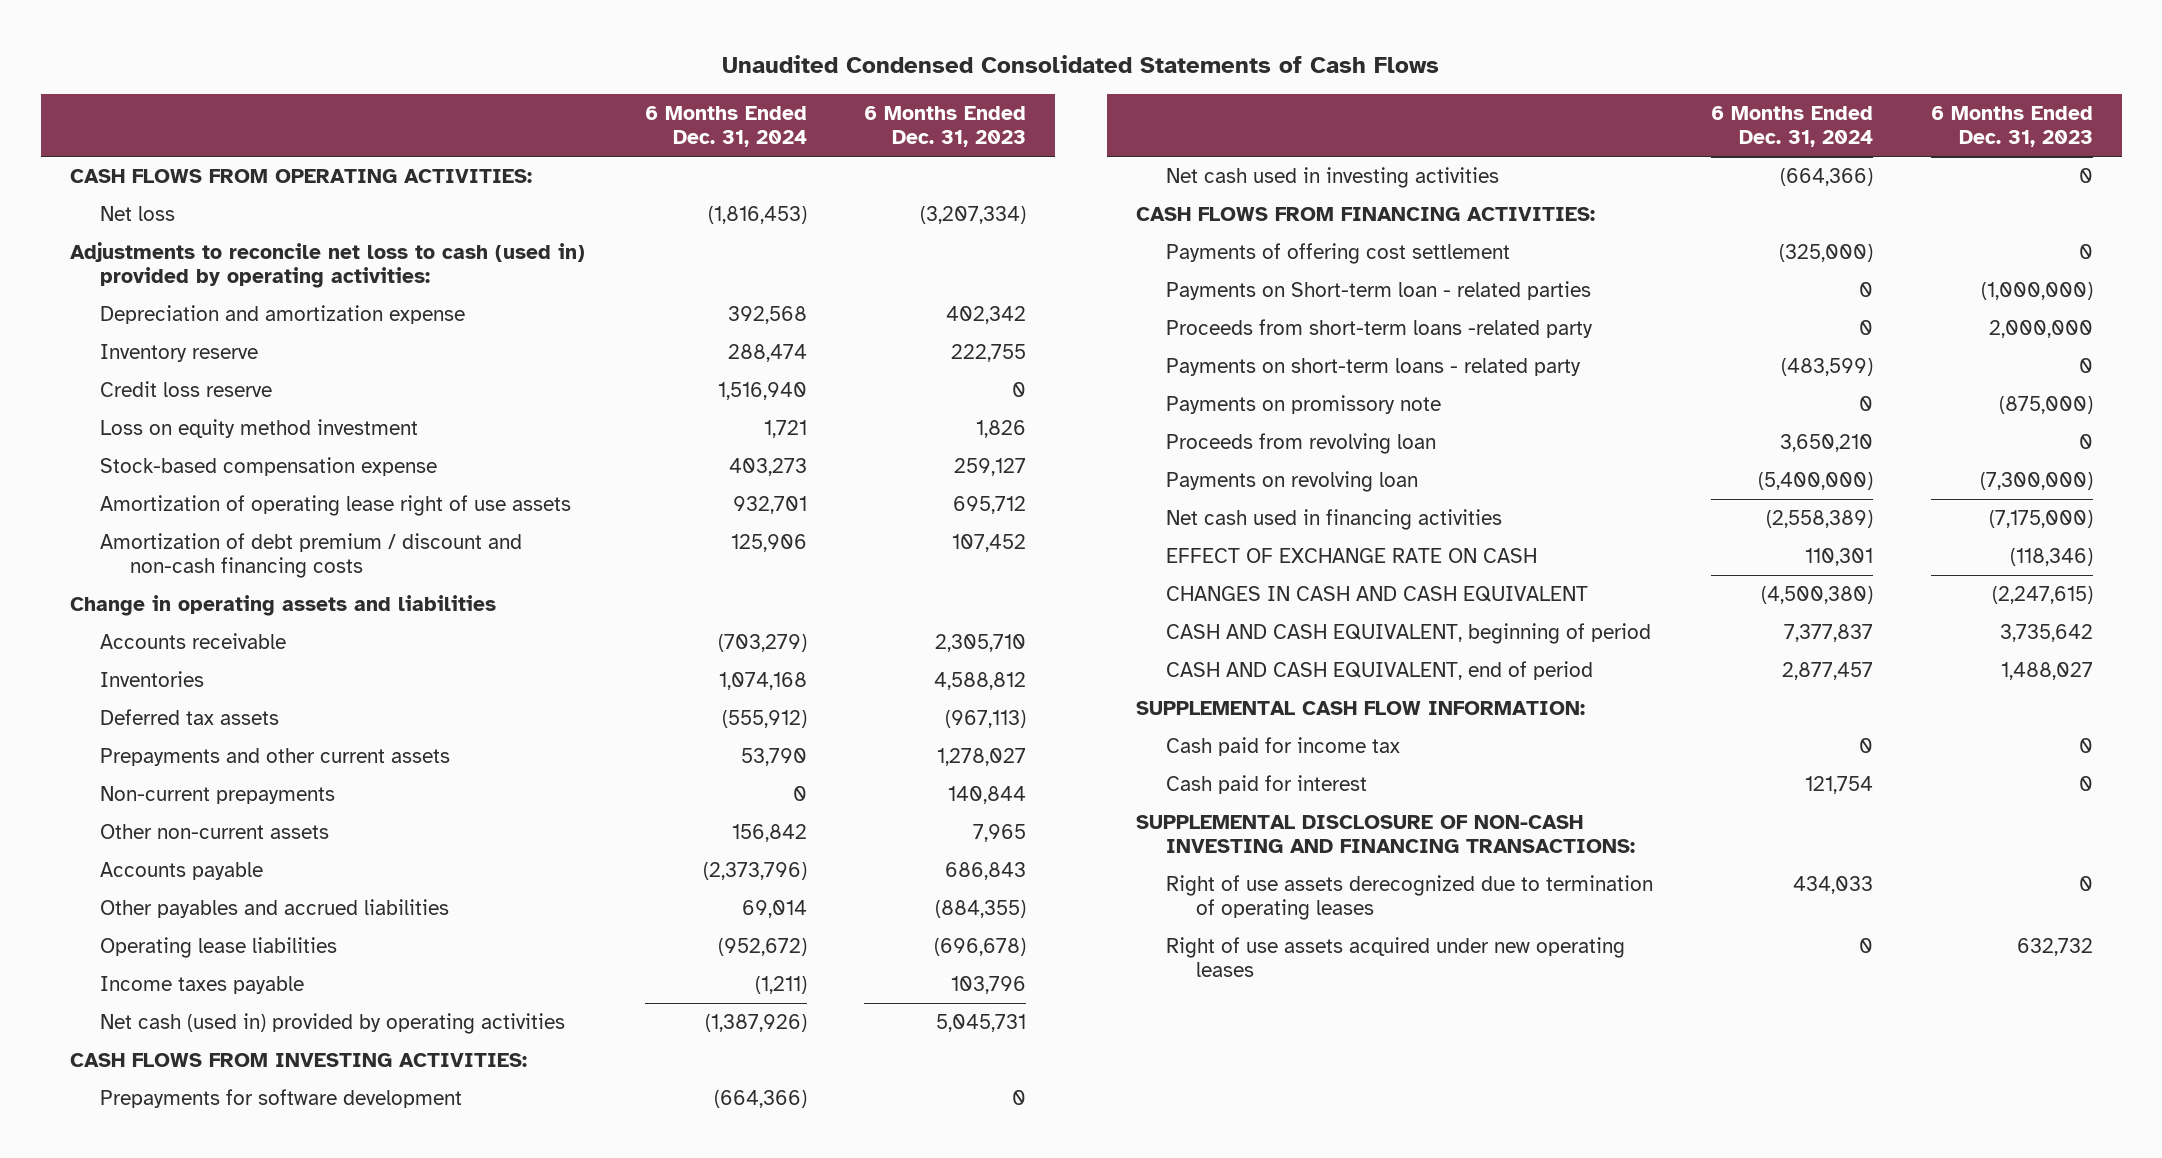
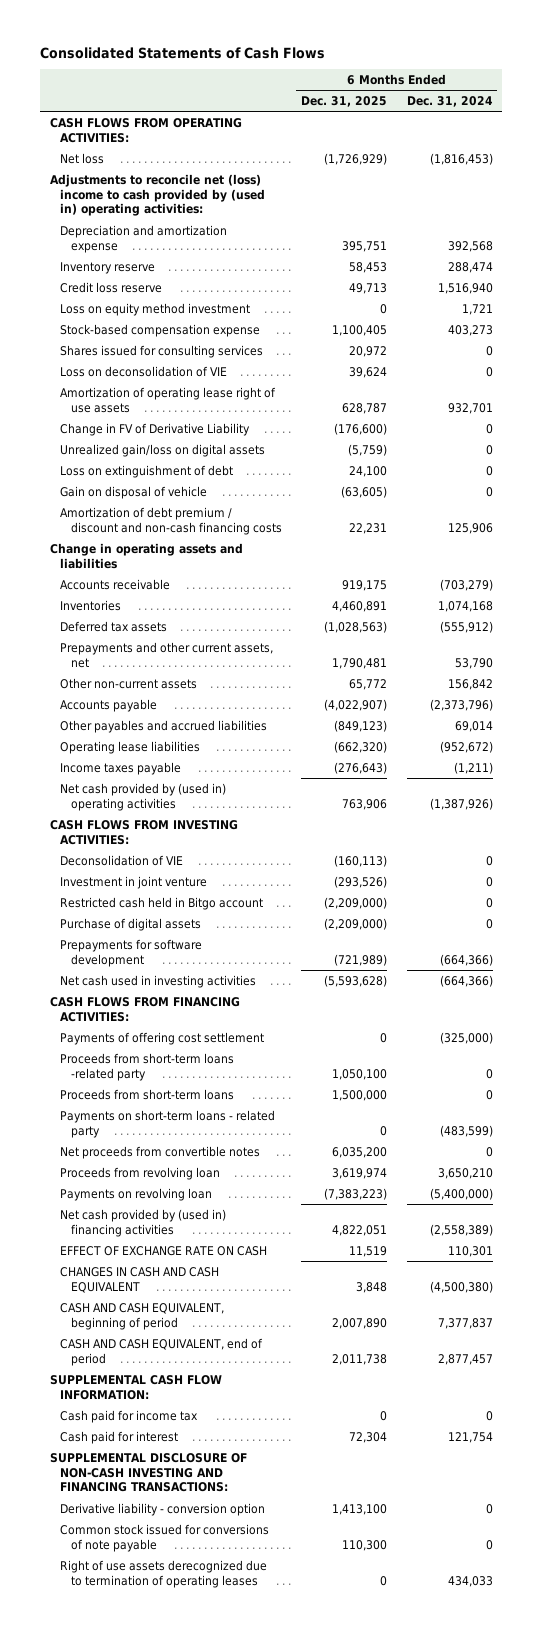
- Unaudited Condensed Consolidated Statements of Cash Flows
+ Consolidated Statements of Cash Flows
- | 6 Months Ended Dec. 31, 2024 | 6 Months Ended Dec. 31, 2023
+ | 6 Months Ended Dec. 31, 2025 | 6 Months Ended Dec. 31, 2024
- Adjustments to reconcile net loss to cash (used in) provided by operating activities:
+ Adjustments to reconcile net (loss) income to cash provided by (used in) operating activities:
+ Shares issued for consulting services | 20,972 | 0
+ Loss on deconsolidation of VIE | 39,624 | 0
+ Change in FV of Derivative Liability | (176,600) | 0
+ Unrealized gain/loss on digital assets | (5,759) | 0
+ Loss on extinguishment of debt | 24,100 | 0
+ Gain on disposal of vehicle | (63,605) | 0
- Prepayments and other current assets | 53,790 | 1,278,027
- Non-current prepayments | 0 | 140,844
+ Prepayments and other current assets, net | 1,790,481 | 53,790
- Net cash (used in) provided by operating activities | (1,387,926) | 5,045,731
+ Net cash provided by (used in) operating activities | 763,906 | (1,387,926)
+ Deconsolidation of VIE | (160,113) | 0
+ Investment in joint venture | (293,526) | 0
+ Restricted cash held in Bitgo account | (2,209,000) | 0
+ Purchase of digital assets | (2,209,000) | 0
- Payments on Short-term loan - related parties | 0 | (1,000,000)
+ Proceeds from short-term loans | 1,500,000 | 0
- Payments on promissory note | 0 | (875,000)
+ Net proceeds from convertible notes | 6,035,200 | 0
- Net cash used in financing activities | (2,558,389) | (7,175,000)
+ Net cash provided by (used in) financing activities | 4,822,051 | (2,558,389)
+ Derivative liability - conversion option | 1,413,100 | 0
+ Common stock issued for conversions of note payable | 110,300 | 0
- Right of use assets acquired under new operating leases | 0 | 632,732

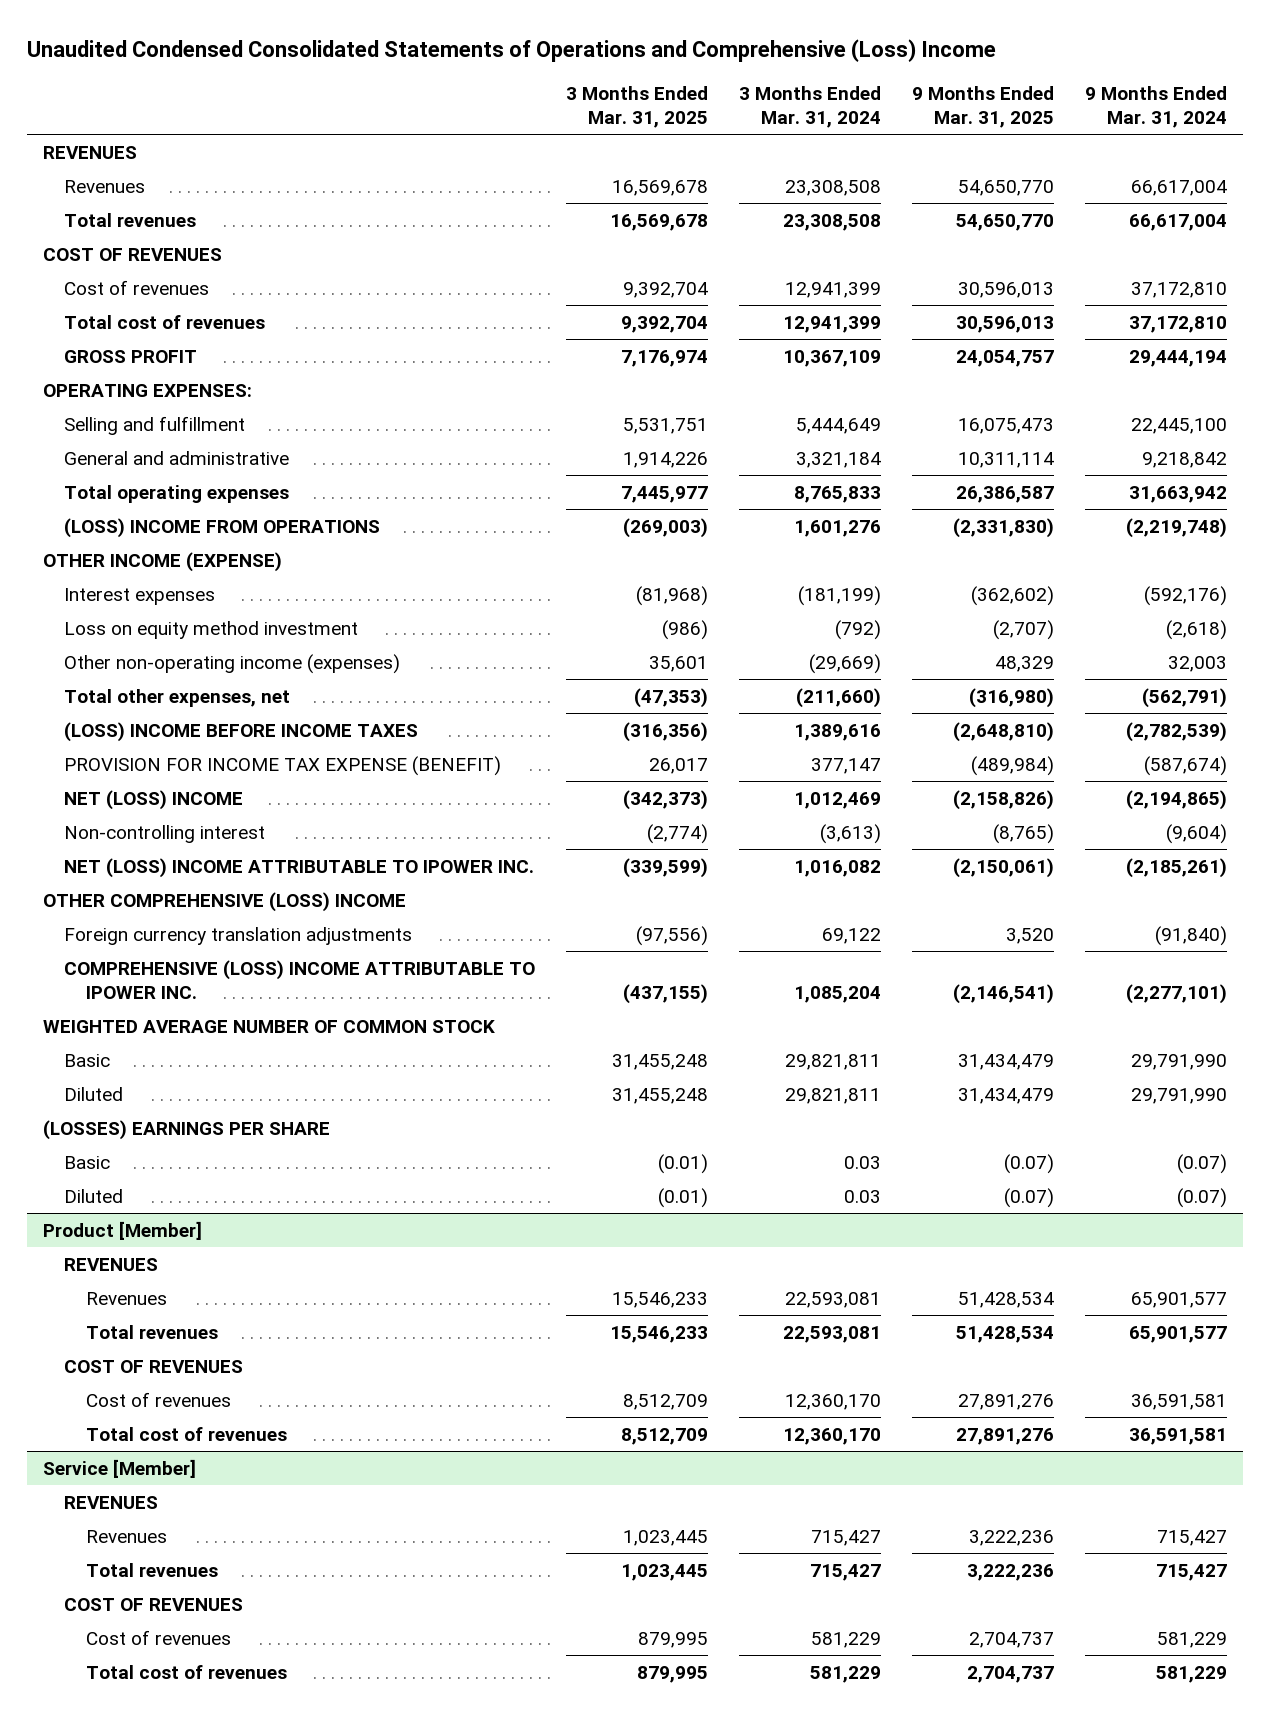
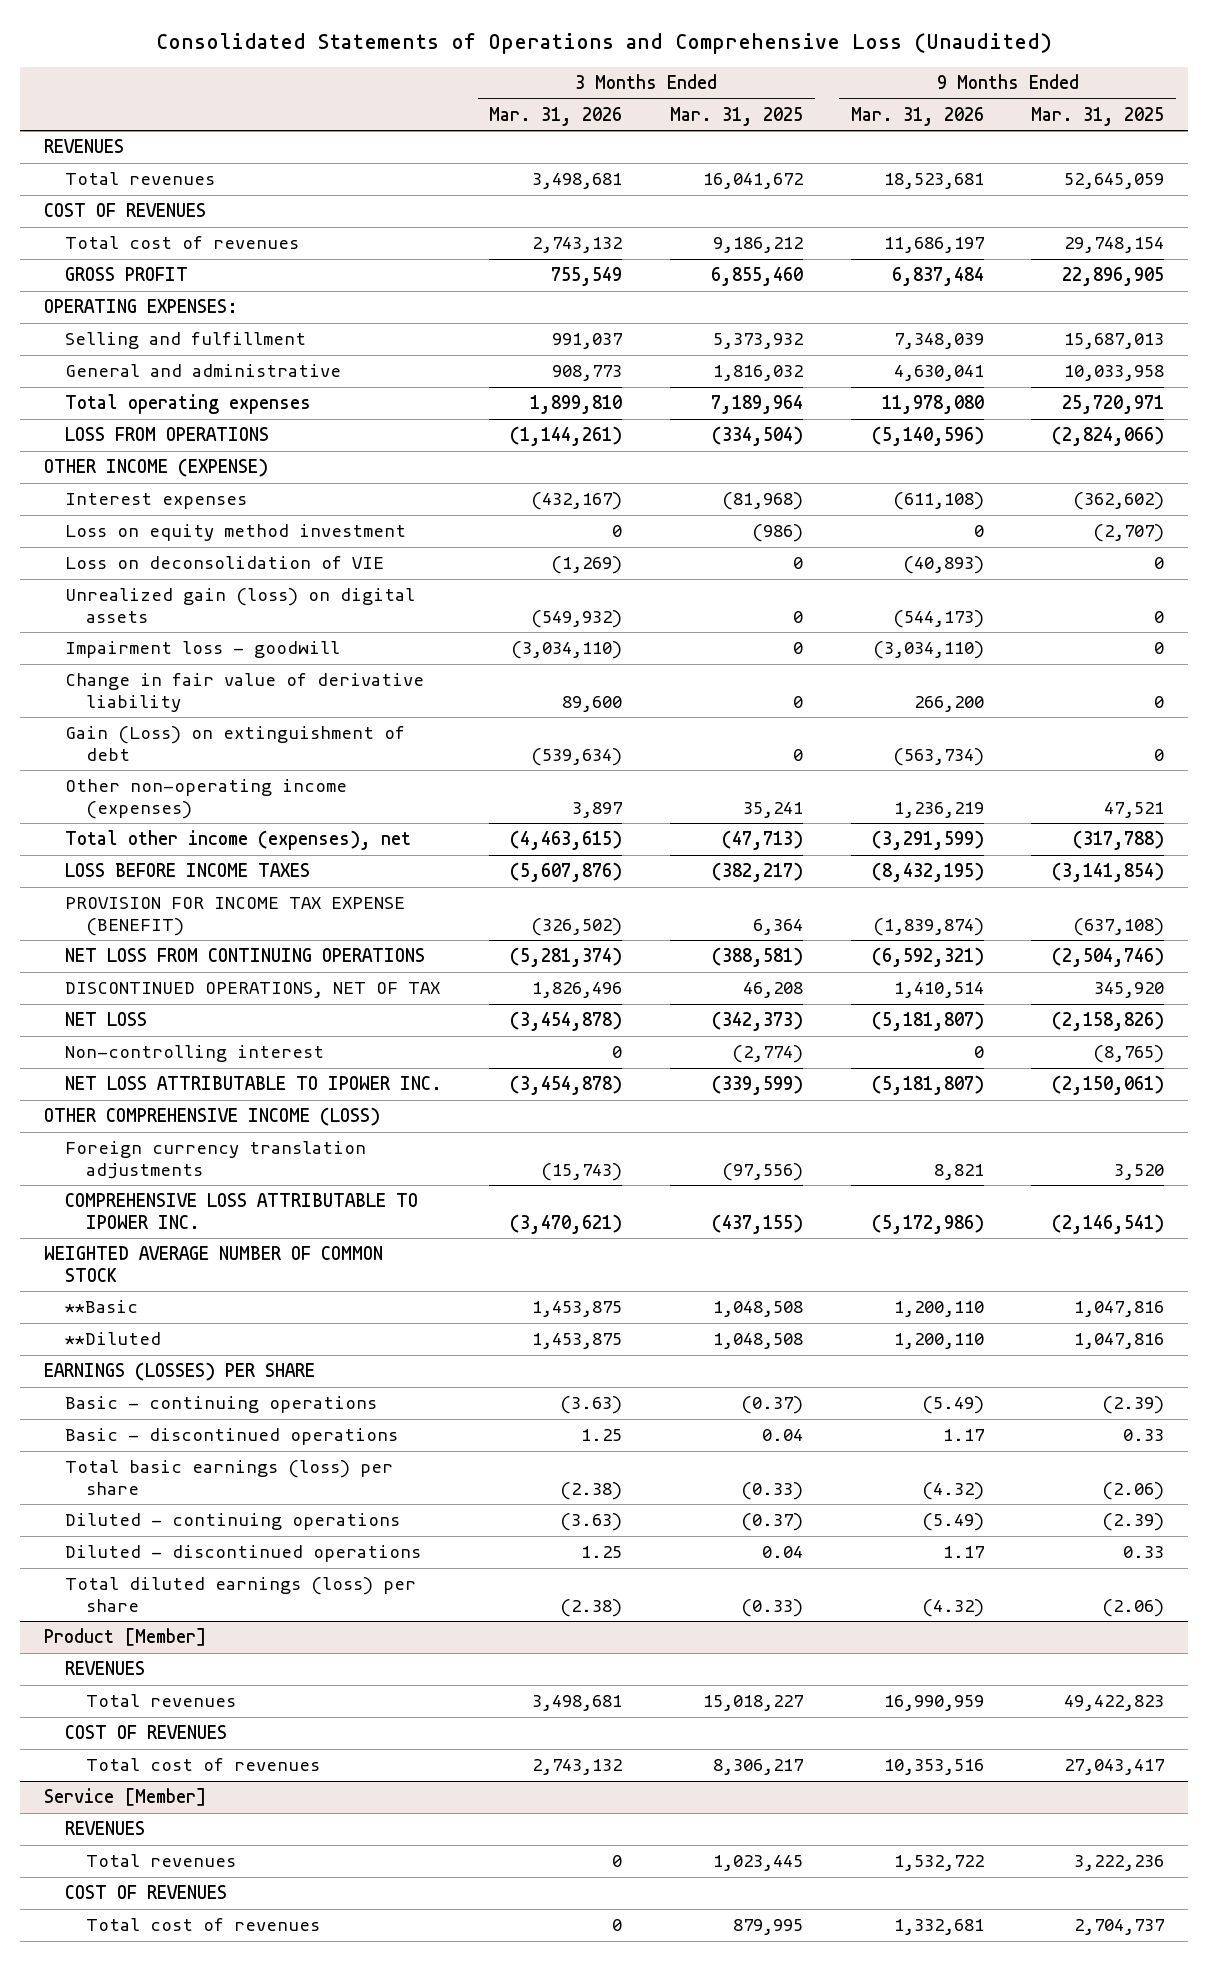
- Unaudited Condensed Consolidated Statements of Operations and Comprehensive (Loss) Income
+ Consolidated Statements of Operations and Comprehensive Loss (Unaudited)
- | 3 Months Ended Mar. 31, 2025 | 3 Months Ended Mar. 31, 2024 | 9 Months Ended Mar. 31, 2025 | 9 Months Ended Mar. 31, 2024
+ | 3 Months Ended Mar. 31, 2026 | 3 Months Ended Mar. 31, 2025 | 9 Months Ended Mar. 31, 2026 | 9 Months Ended Mar. 31, 2025
- Revenues | 16,569,678 | 23,308,508 | 54,650,770 | 66,617,004
- Total revenues | 16,569,678 | 23,308,508 | 54,650,770 | 66,617,004
+ Total revenues | 3,498,681 | 16,041,672 | 18,523,681 | 52,645,059
- Cost of revenues | 9,392,704 | 12,941,399 | 30,596,013 | 37,172,810
- Total cost of revenues | 9,392,704 | 12,941,399 | 30,596,013 | 37,172,810
- GROSS PROFIT | 7,176,974 | 10,367,109 | 24,054,757 | 29,444,194
+ Total cost of revenues | 2,743,132 | 9,186,212 | 11,686,197 | 29,748,154
+ GROSS PROFIT | 755,549 | 6,855,460 | 6,837,484 | 22,896,905
- Selling and fulfillment | 5,531,751 | 5,444,649 | 16,075,473 | 22,445,100
- General and administrative | 1,914,226 | 3,321,184 | 10,311,114 | 9,218,842
- Total operating expenses | 7,445,977 | 8,765,833 | 26,386,587 | 31,663,942
- (LOSS) INCOME FROM OPERATIONS | (269,003) | 1,601,276 | (2,331,830) | (2,219,748)
+ Selling and fulfillment | 991,037 | 5,373,932 | 7,348,039 | 15,687,013
+ General and administrative | 908,773 | 1,816,032 | 4,630,041 | 10,033,958
+ Total operating expenses | 1,899,810 | 7,189,964 | 11,978,080 | 25,720,971
+ LOSS FROM OPERATIONS | (1,144,261) | (334,504) | (5,140,596) | (2,824,066)
- Other non-operating income (expenses) | 35,601 | (29,669) | 48,329 | 32,003
- Total other expenses, net | (47,353) | (211,660) | (316,980) | (562,791)
- (LOSS) INCOME BEFORE INCOME TAXES | (316,356) | 1,389,616 | (2,648,810) | (2,782,539)
- PROVISION FOR INCOME TAX EXPENSE (BENEFIT) | 26,017 | 377,147 | (489,984) | (587,674)
- NET (LOSS) INCOME | (342,373) | 1,012,469 | (2,158,826) | (2,194,865)
+ Loss on deconsolidation of VIE | (1,269) | 0 | (40,893) | 0
+ Unrealized gain (loss) on digital assets | (549,932) | 0 | (544,173) | 0
+ Impairment loss - goodwill | (3,034,110) | 0 | (3,034,110) | 0
+ Change in fair value of derivative liability | 89,600 | 0 | 266,200 | 0
+ Gain (Loss) on extinguishment of debt | (539,634) | 0 | (563,734) | 0
+ Other non-operating income (expenses) | 3,897 | 35,241 | 1,236,219 | 47,521
+ Total other income (expenses), net | (4,463,615) | (47,713) | (3,291,599) | (317,788)
+ LOSS BEFORE INCOME TAXES | (5,607,876) | (382,217) | (8,432,195) | (3,141,854)
+ PROVISION FOR INCOME TAX EXPENSE (BENEFIT) | (326,502) | 6,364 | (1,839,874) | (637,108)
+ NET LOSS FROM CONTINUING OPERATIONS | (5,281,374) | (388,581) | (6,592,321) | (2,504,746)
+ DISCONTINUED OPERATIONS, NET OF TAX | 1,826,496 | 46,208 | 1,410,514 | 345,920
+ NET LOSS | (3,454,878) | (342,373) | (5,181,807) | (2,158,826)
- NET (LOSS) INCOME ATTRIBUTABLE TO IPOWER INC. | (339,599) | 1,016,082 | (2,150,061) | (2,185,261)
- OTHER COMPREHENSIVE (LOSS) INCOME
+ NET LOSS ATTRIBUTABLE TO IPOWER INC. | (3,454,878) | (339,599) | (5,181,807) | (2,150,061)
+ OTHER COMPREHENSIVE INCOME (LOSS)
- COMPREHENSIVE (LOSS) INCOME ATTRIBUTABLE TO IPOWER INC. | (437,155) | 1,085,204 | (2,146,541) | (2,277,101)
+ COMPREHENSIVE LOSS ATTRIBUTABLE TO IPOWER INC. | (3,470,621) | (437,155) | (5,172,986) | (2,146,541)
- Basic | 31,455,248 | 29,821,811 | 31,434,479 | 29,791,990
- Diluted | 31,455,248 | 29,821,811 | 31,434,479 | 29,791,990
- (LOSSES) EARNINGS PER SHARE
- Basic | (0.01) | 0.03 | (0.07) | (0.07)
- Diluted | (0.01) | 0.03 | (0.07) | (0.07)
+ **Basic | 1,453,875 | 1,048,508 | 1,200,110 | 1,047,816
+ **Diluted | 1,453,875 | 1,048,508 | 1,200,110 | 1,047,816
+ EARNINGS (LOSSES) PER SHARE
+ Basic - continuing operations | (3.63) | (0.37) | (5.49) | (2.39)
+ Basic - discontinued operations | 1.25 | 0.04 | 1.17 | 0.33
+ Total basic earnings (loss) per share | (2.38) | (0.33) | (4.32) | (2.06)
+ Diluted - continuing operations | (3.63) | (0.37) | (5.49) | (2.39)
+ Diluted - discontinued operations | 1.25 | 0.04 | 1.17 | 0.33
+ Total diluted earnings (loss) per share | (2.38) | (0.33) | (4.32) | (2.06)
@ Product [Member]
- Revenues | 15,546,233 | 22,593,081 | 51,428,534 | 65,901,577
- Total revenues | 15,546,233 | 22,593,081 | 51,428,534 | 65,901,577
+ Total revenues | 3,498,681 | 15,018,227 | 16,990,959 | 49,422,823
- Cost of revenues | 8,512,709 | 12,360,170 | 27,891,276 | 36,591,581
- Total cost of revenues | 8,512,709 | 12,360,170 | 27,891,276 | 36,591,581
+ Total cost of revenues | 2,743,132 | 8,306,217 | 10,353,516 | 27,043,417
@ Service [Member]
- Revenues | 1,023,445 | 715,427 | 3,222,236 | 715,427
- Cost of revenues | 879,995 | 581,229 | 2,704,737 | 581,229

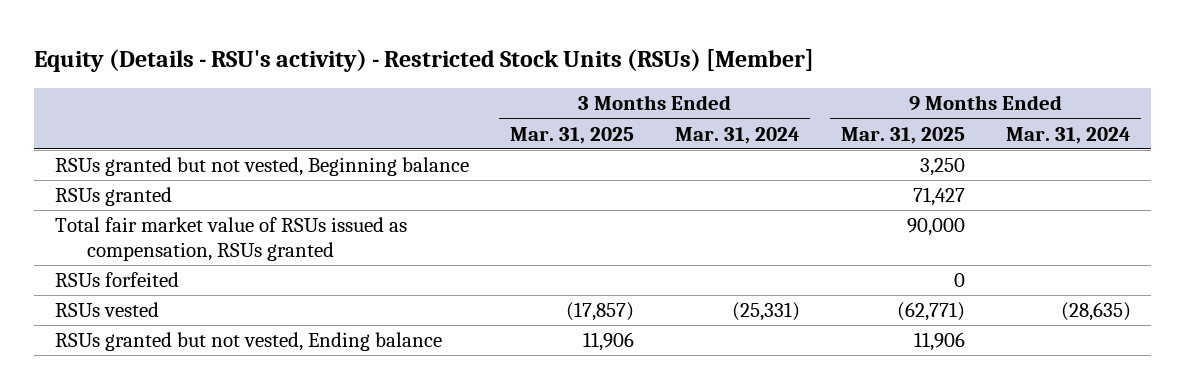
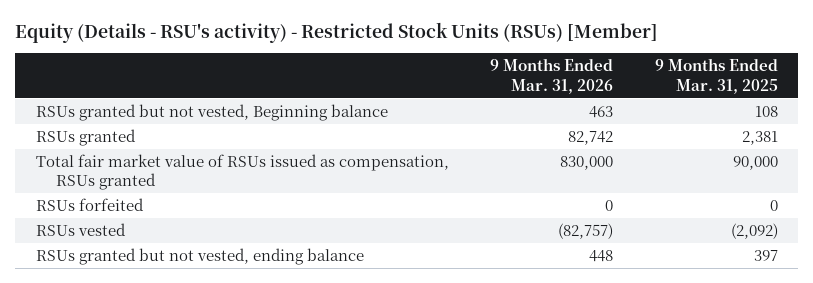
- | 3 Months Ended Mar. 31, 2025 | 3 Months Ended Mar. 31, 2024 | 9 Months Ended Mar. 31, 2025 | 9 Months Ended Mar. 31, 2024
+ | 9 Months Ended Mar. 31, 2026 | 9 Months Ended Mar. 31, 2025
- RSUs granted but not vested, Beginning balance | | | 3,250 |
- RSUs granted | | | 71,427 |
+ RSUs granted but not vested, Beginning balance | 463 | 108
+ RSUs granted | 82,742 | 2,381
- RSUs vested | (17,857) | (25,331) | (62,771) | (28,635)
- RSUs granted but not vested, Ending balance | 11,906 | | 11,906 |
+ RSUs vested | (82,757) | (2,092)
+ RSUs granted but not vested, ending balance | 448 | 397

